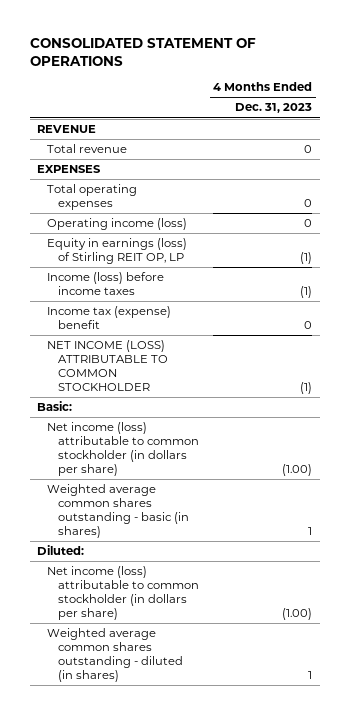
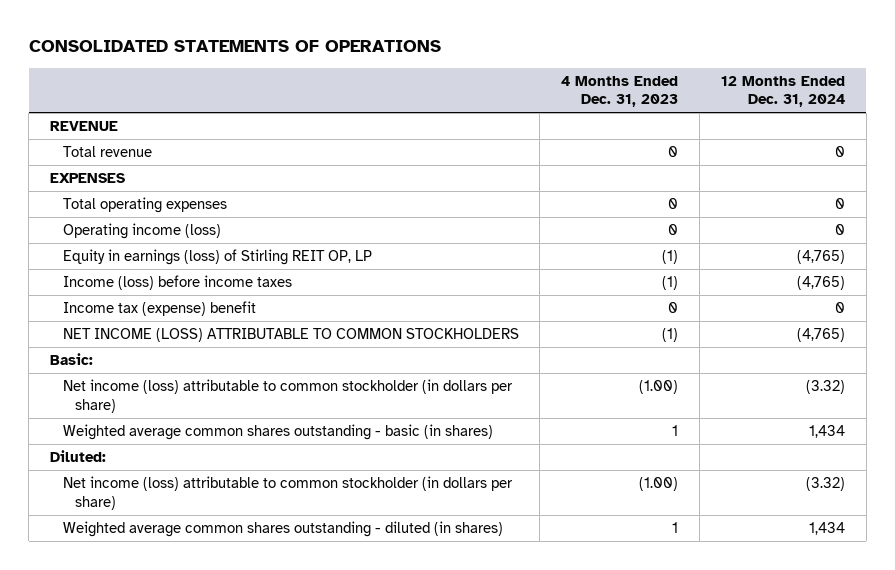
- CONSOLIDATED STATEMENT OF OPERATIONS
+ CONSOLIDATED STATEMENTS OF OPERATIONS
- | 4 Months Ended Dec. 31, 2023
+ | 4 Months Ended Dec. 31, 2023 | 12 Months Ended Dec. 31, 2024
- NET INCOME (LOSS) ATTRIBUTABLE TO COMMON STOCKHOLDER | (1)
+ NET INCOME (LOSS) ATTRIBUTABLE TO COMMON STOCKHOLDERS | (1) | (4,765)

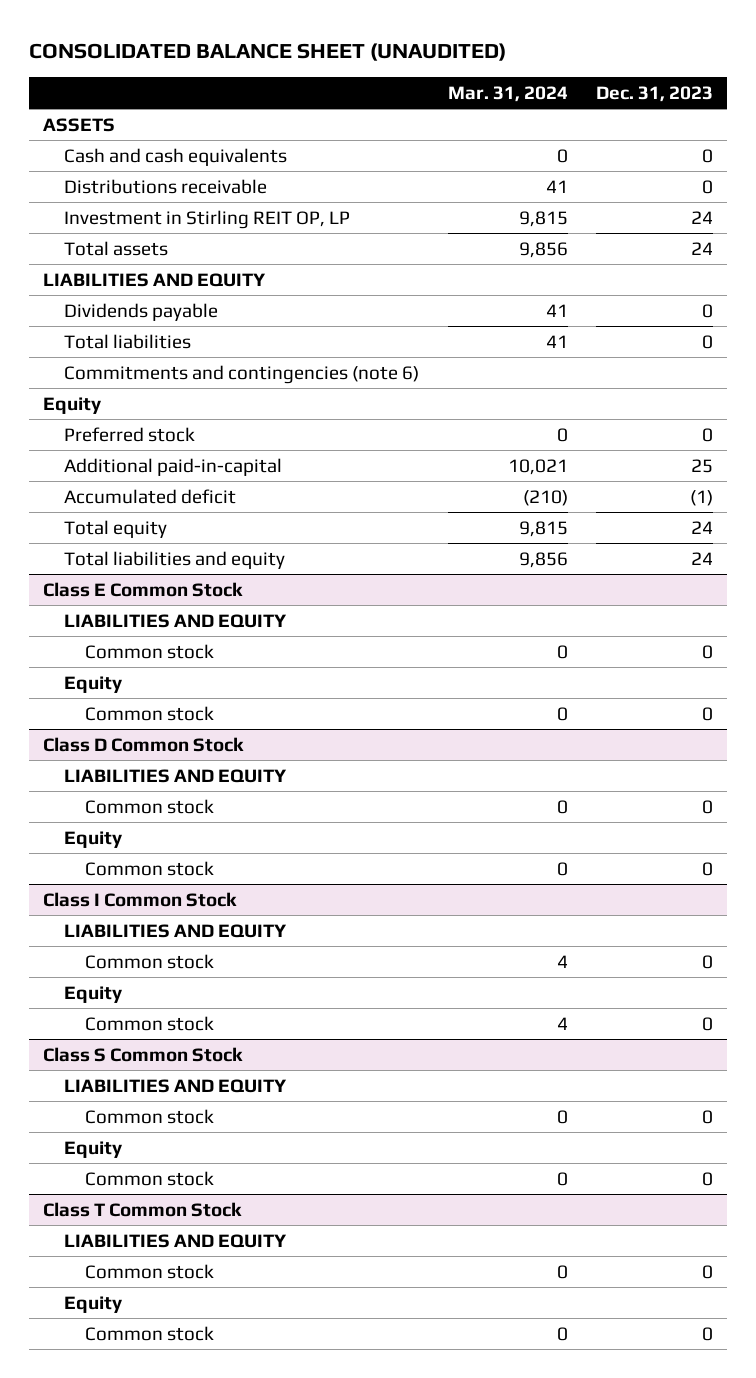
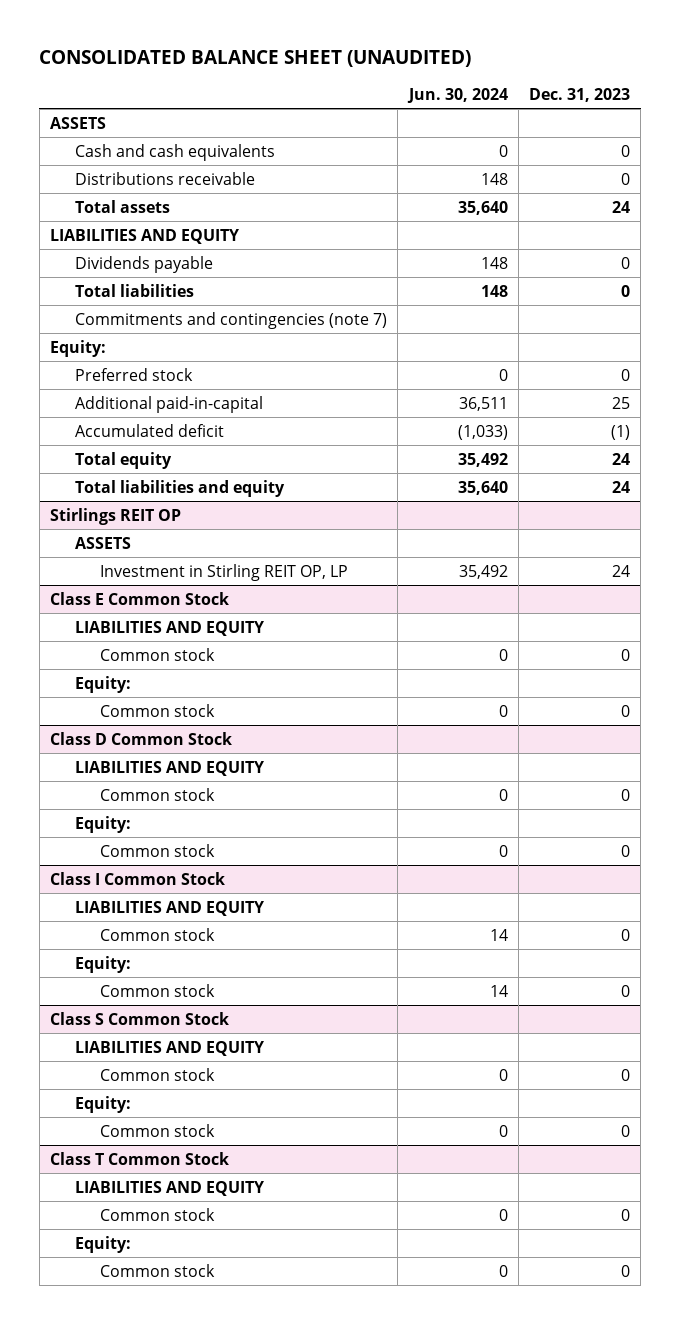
- | Mar. 31, 2024 | Dec. 31, 2023
+ | Jun. 30, 2024 | Dec. 31, 2023
- Investment in Stirling REIT OP, LP | 9,815 | 24
- Commitments and contingencies (note 6)
- Equity
+ Commitments and contingencies (note 7)
+ Equity:
+ Stirlings REIT OP
+ ASSETS
+ Investment in Stirling REIT OP, LP | 35,492 | 24
@ Class E Common Stock
- Equity
+ Equity:
@ Class D Common Stock
- Equity
+ Equity:
@ Class I Common Stock
- Equity
+ Equity:
@ Class S Common Stock
- Equity
+ Equity:
@ Class T Common Stock
- Equity
+ Equity:

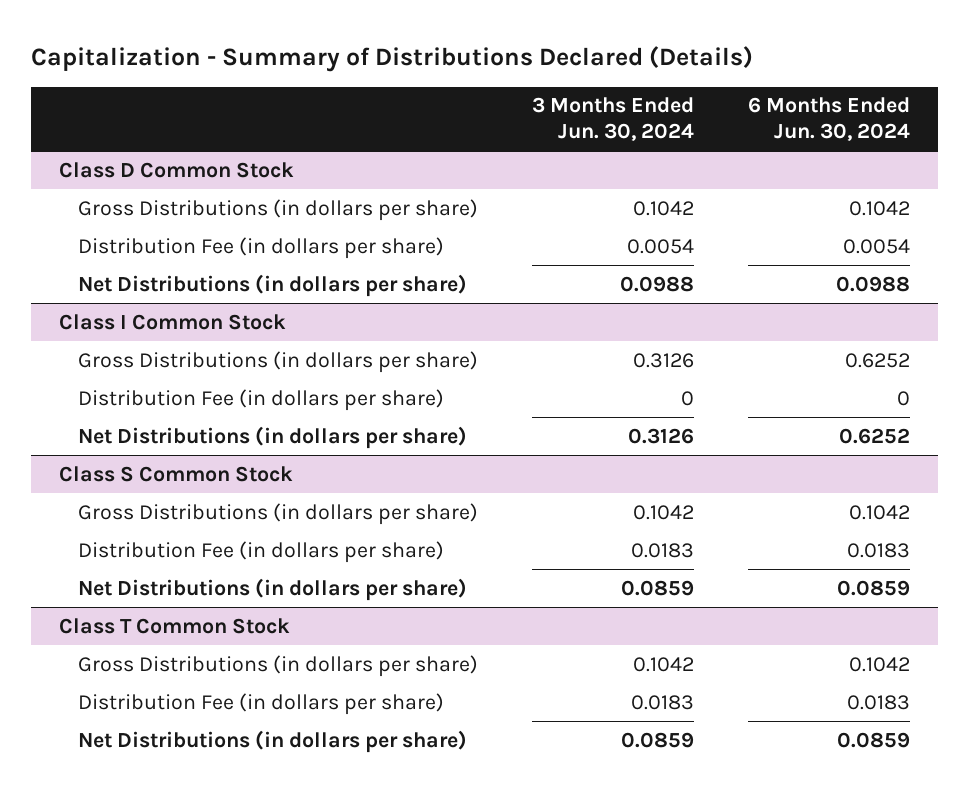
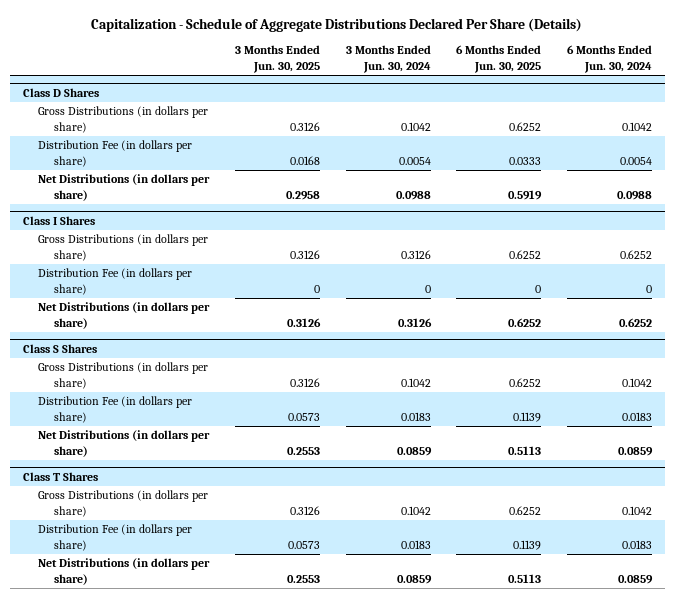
- Capitalization - Summary of Distributions Declared (Details)
+ Capitalization - Schedule of Aggregate Distributions Declared Per Share (Details)
- | 3 Months Ended Jun. 30, 2024 | 6 Months Ended Jun. 30, 2024
+ | 3 Months Ended Jun. 30, 2025 | 3 Months Ended Jun. 30, 2024 | 6 Months Ended Jun. 30, 2025 | 6 Months Ended Jun. 30, 2024
- Class D Common Stock
+ Class D Shares
- Class I Common Stock
+ Class I Shares
- Class S Common Stock
+ Class S Shares
- Class T Common Stock
+ Class T Shares

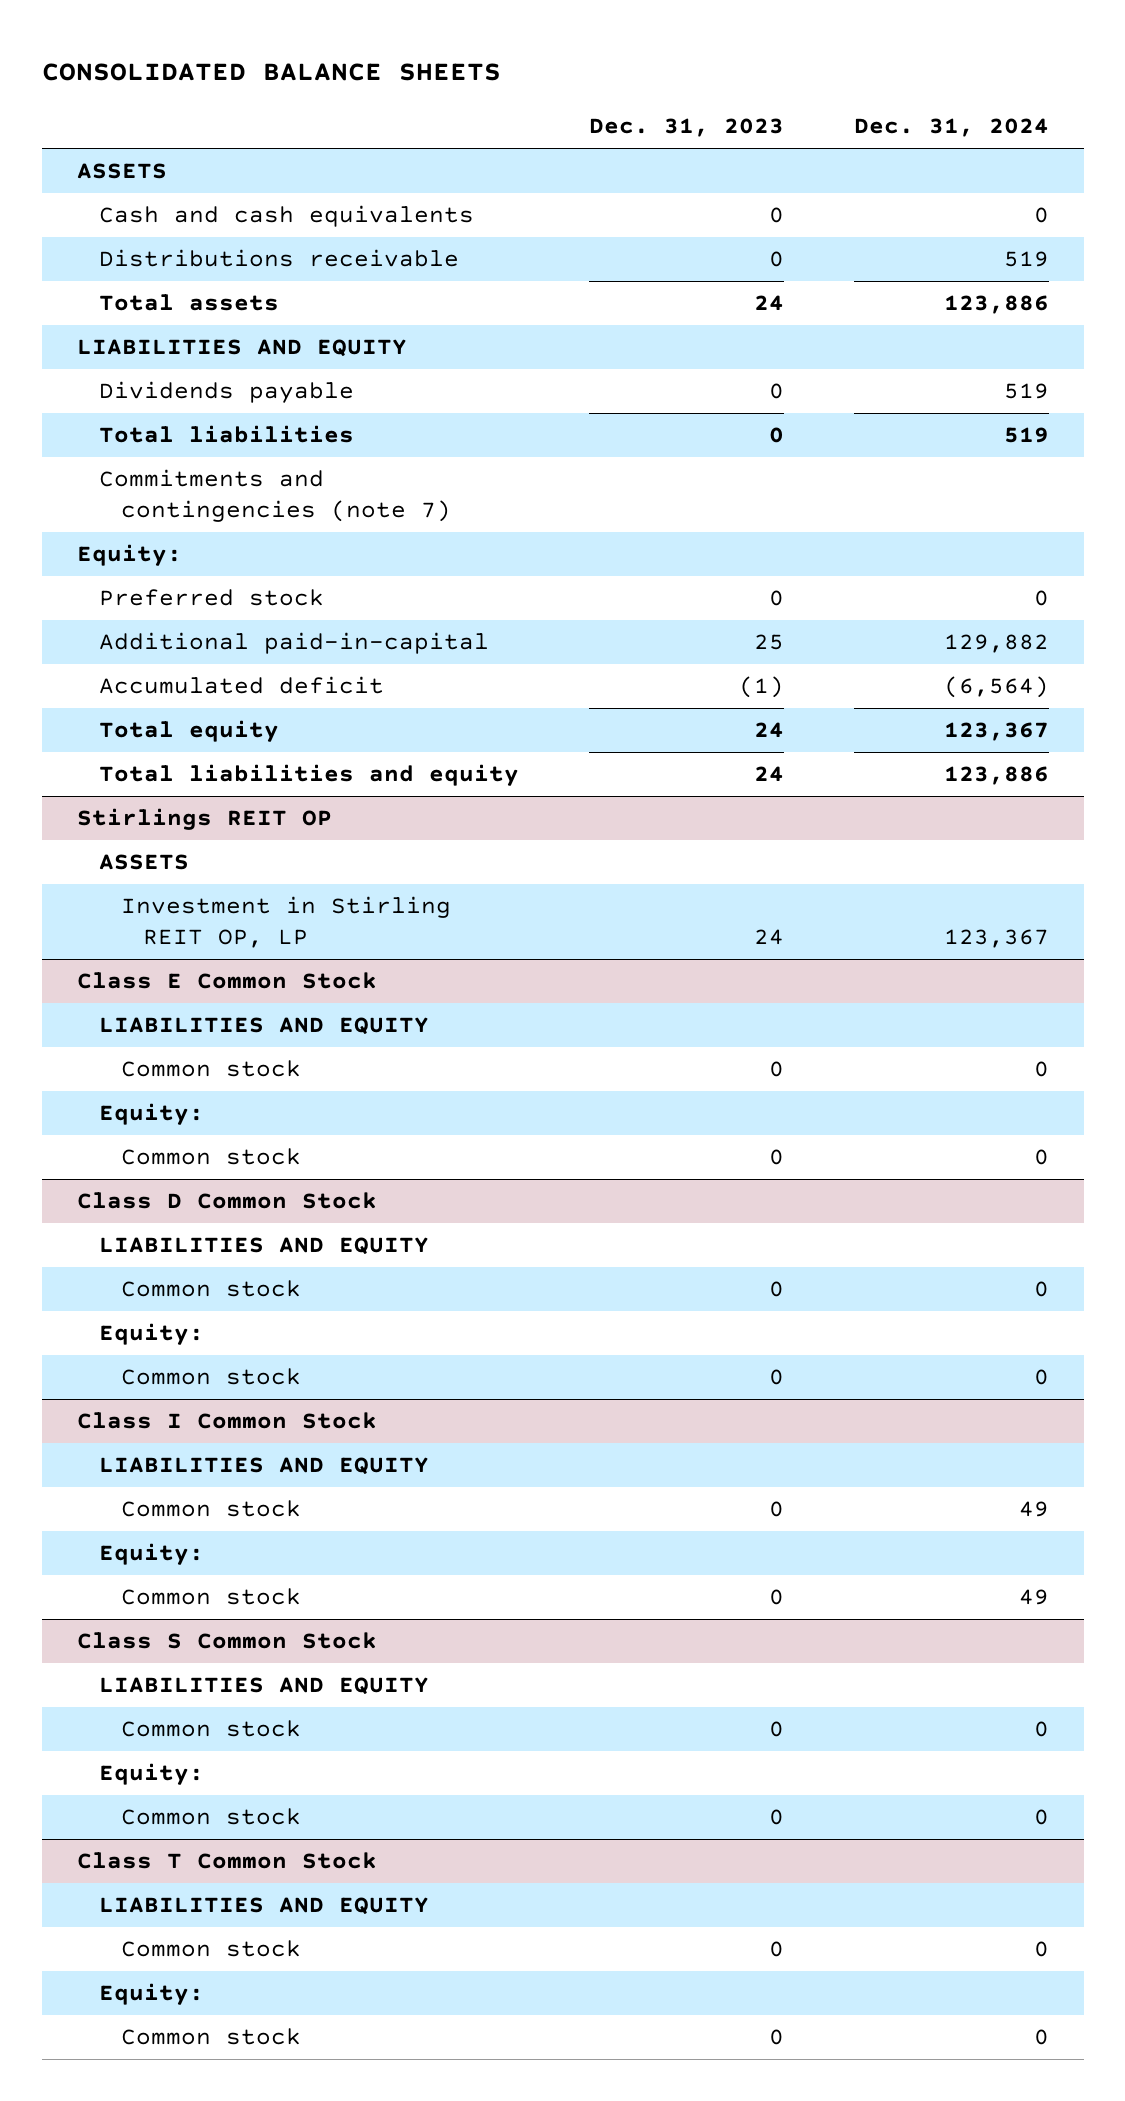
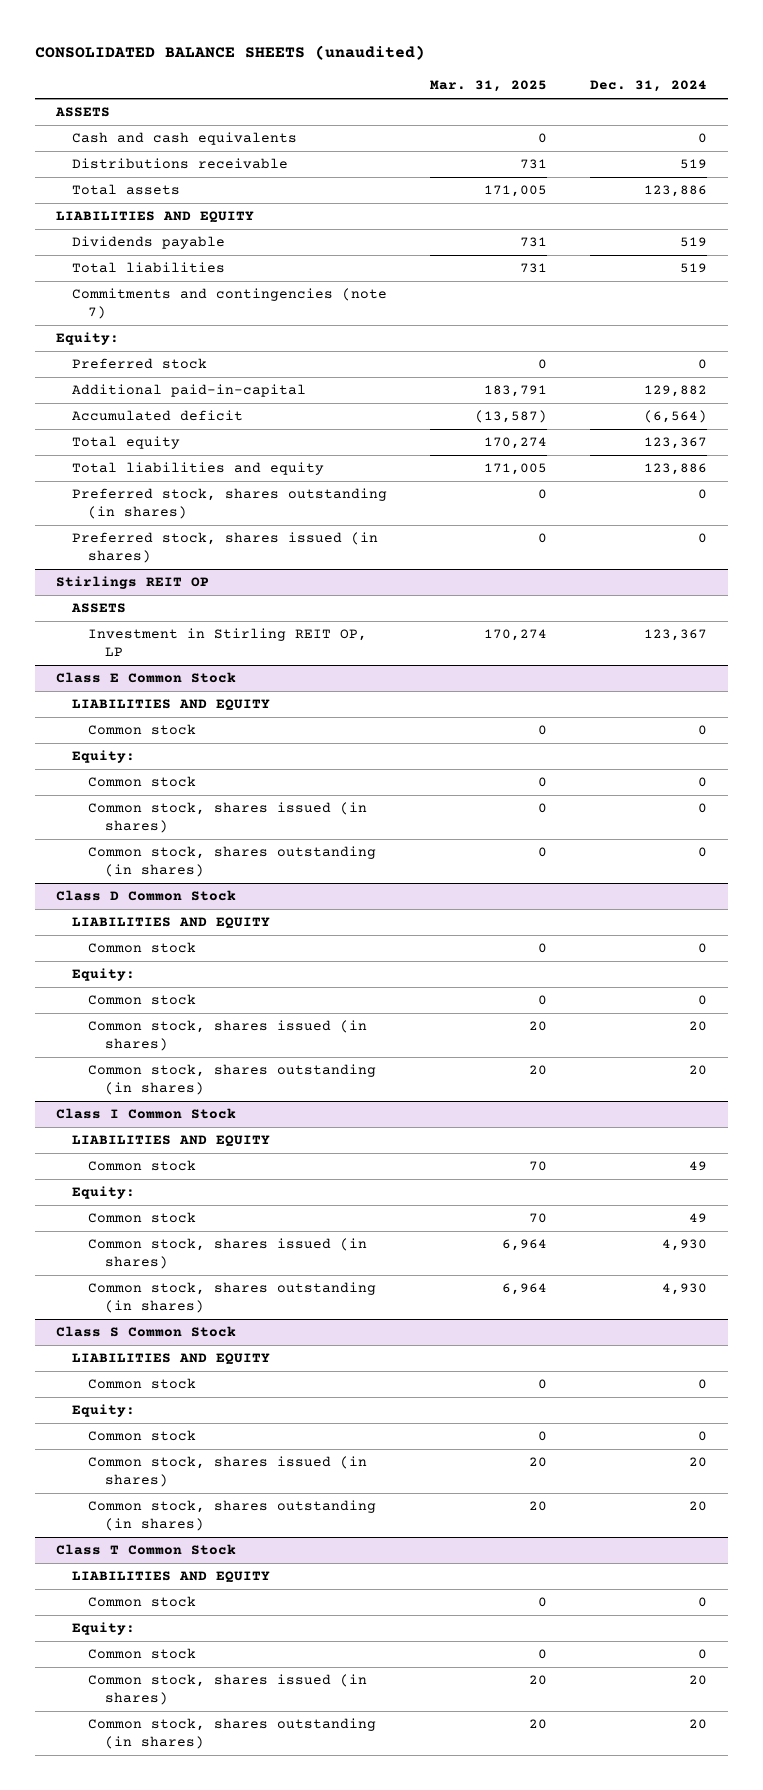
- CONSOLIDATED BALANCE SHEETS
+ CONSOLIDATED BALANCE SHEETS (unaudited)
- | Dec. 31, 2023 | Dec. 31, 2024
+ | Mar. 31, 2025 | Dec. 31, 2024
+ Preferred stock, shares outstanding (in shares) | 0 | 0
+ Preferred stock, shares issued (in shares) | 0 | 0
@ Class E Common Stock
+ Common stock, shares issued (in shares) | 0 | 0
+ Common stock, shares outstanding (in shares) | 0 | 0
@ Class D Common Stock
+ Common stock, shares issued (in shares) | 20 | 20
+ Common stock, shares outstanding (in shares) | 20 | 20
@ Class I Common Stock
+ Common stock, shares issued (in shares) | 6,964 | 4,930
+ Common stock, shares outstanding (in shares) | 6,964 | 4,930
@ Class S Common Stock
+ Common stock, shares issued (in shares) | 20 | 20
+ Common stock, shares outstanding (in shares) | 20 | 20
@ Class T Common Stock
+ Common stock, shares issued (in shares) | 20 | 20
+ Common stock, shares outstanding (in shares) | 20 | 20

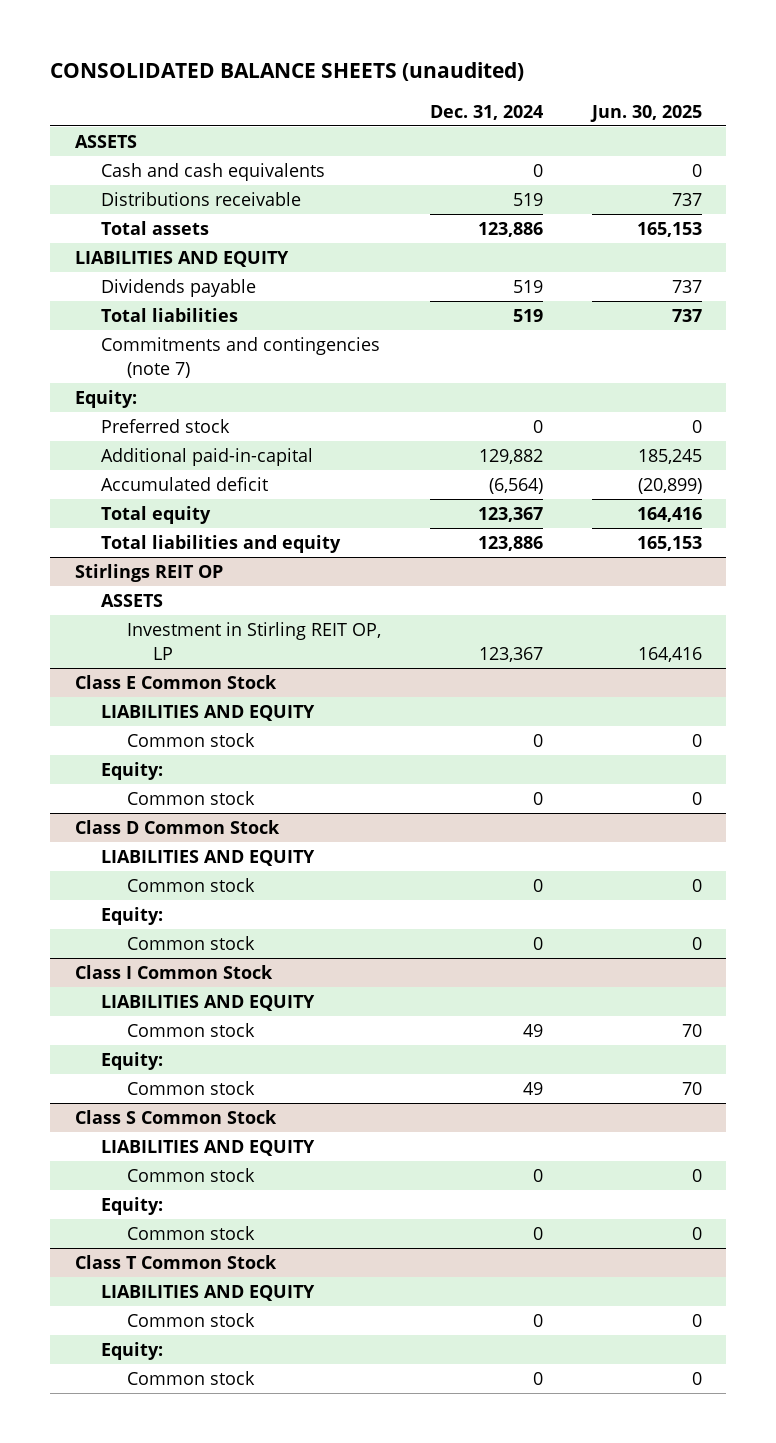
- | Mar. 31, 2025 | Dec. 31, 2024
+ | Dec. 31, 2024 | Jun. 30, 2025
- Preferred stock, shares outstanding (in shares) | 0 | 0
- Preferred stock, shares issued (in shares) | 0 | 0
@ Class E Common Stock
- Common stock, shares issued (in shares) | 0 | 0
- Common stock, shares outstanding (in shares) | 0 | 0
@ Class D Common Stock
- Common stock, shares issued (in shares) | 20 | 20
- Common stock, shares outstanding (in shares) | 20 | 20
@ Class I Common Stock
- Common stock, shares issued (in shares) | 6,964 | 4,930
- Common stock, shares outstanding (in shares) | 6,964 | 4,930
@ Class S Common Stock
- Common stock, shares issued (in shares) | 20 | 20
- Common stock, shares outstanding (in shares) | 20 | 20
@ Class T Common Stock
- Common stock, shares issued (in shares) | 20 | 20
- Common stock, shares outstanding (in shares) | 20 | 20

